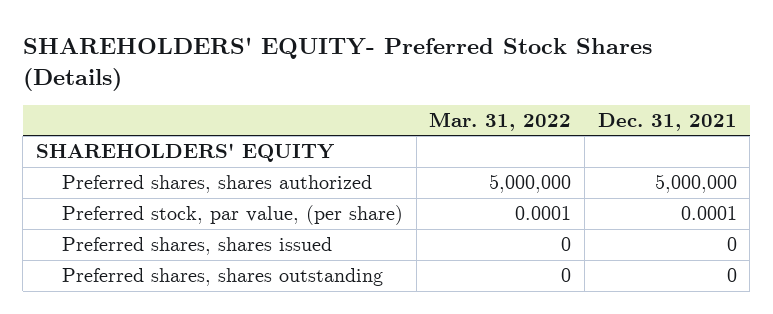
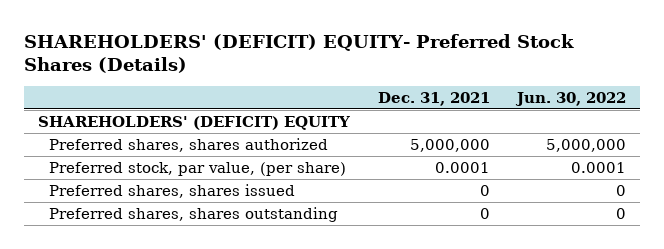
- SHAREHOLDERS' EQUITY- Preferred Stock Shares (Details)
+ SHAREHOLDERS' (DEFICIT) EQUITY- Preferred Stock Shares (Details)
- | Mar. 31, 2022 | Dec. 31, 2021
+ | Dec. 31, 2021 | Jun. 30, 2022
- SHAREHOLDERS' EQUITY
+ SHAREHOLDERS' (DEFICIT) EQUITY

